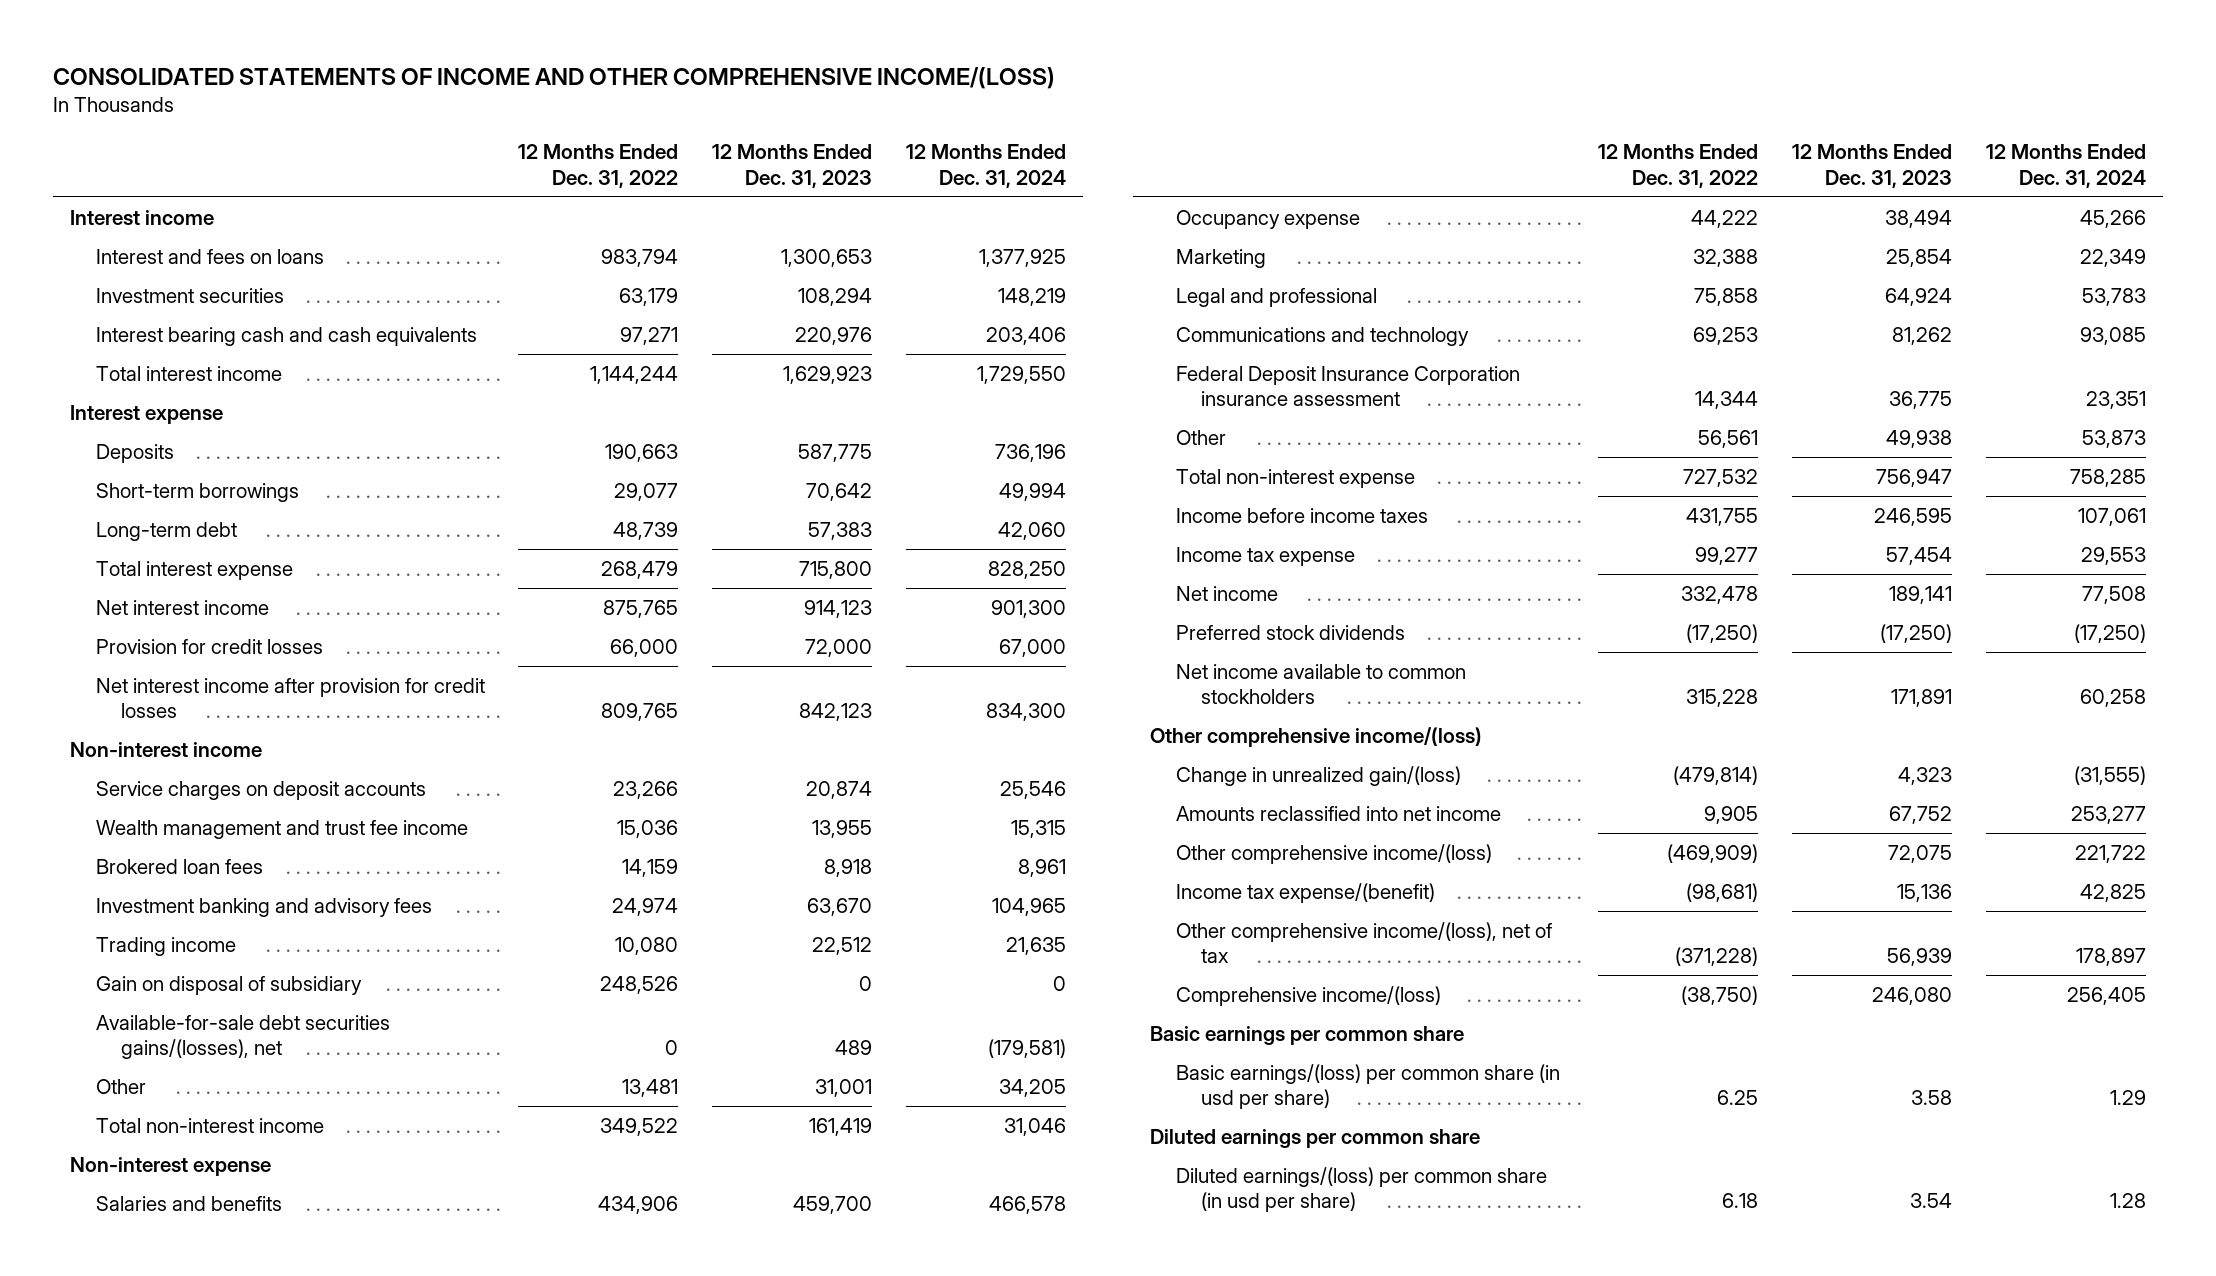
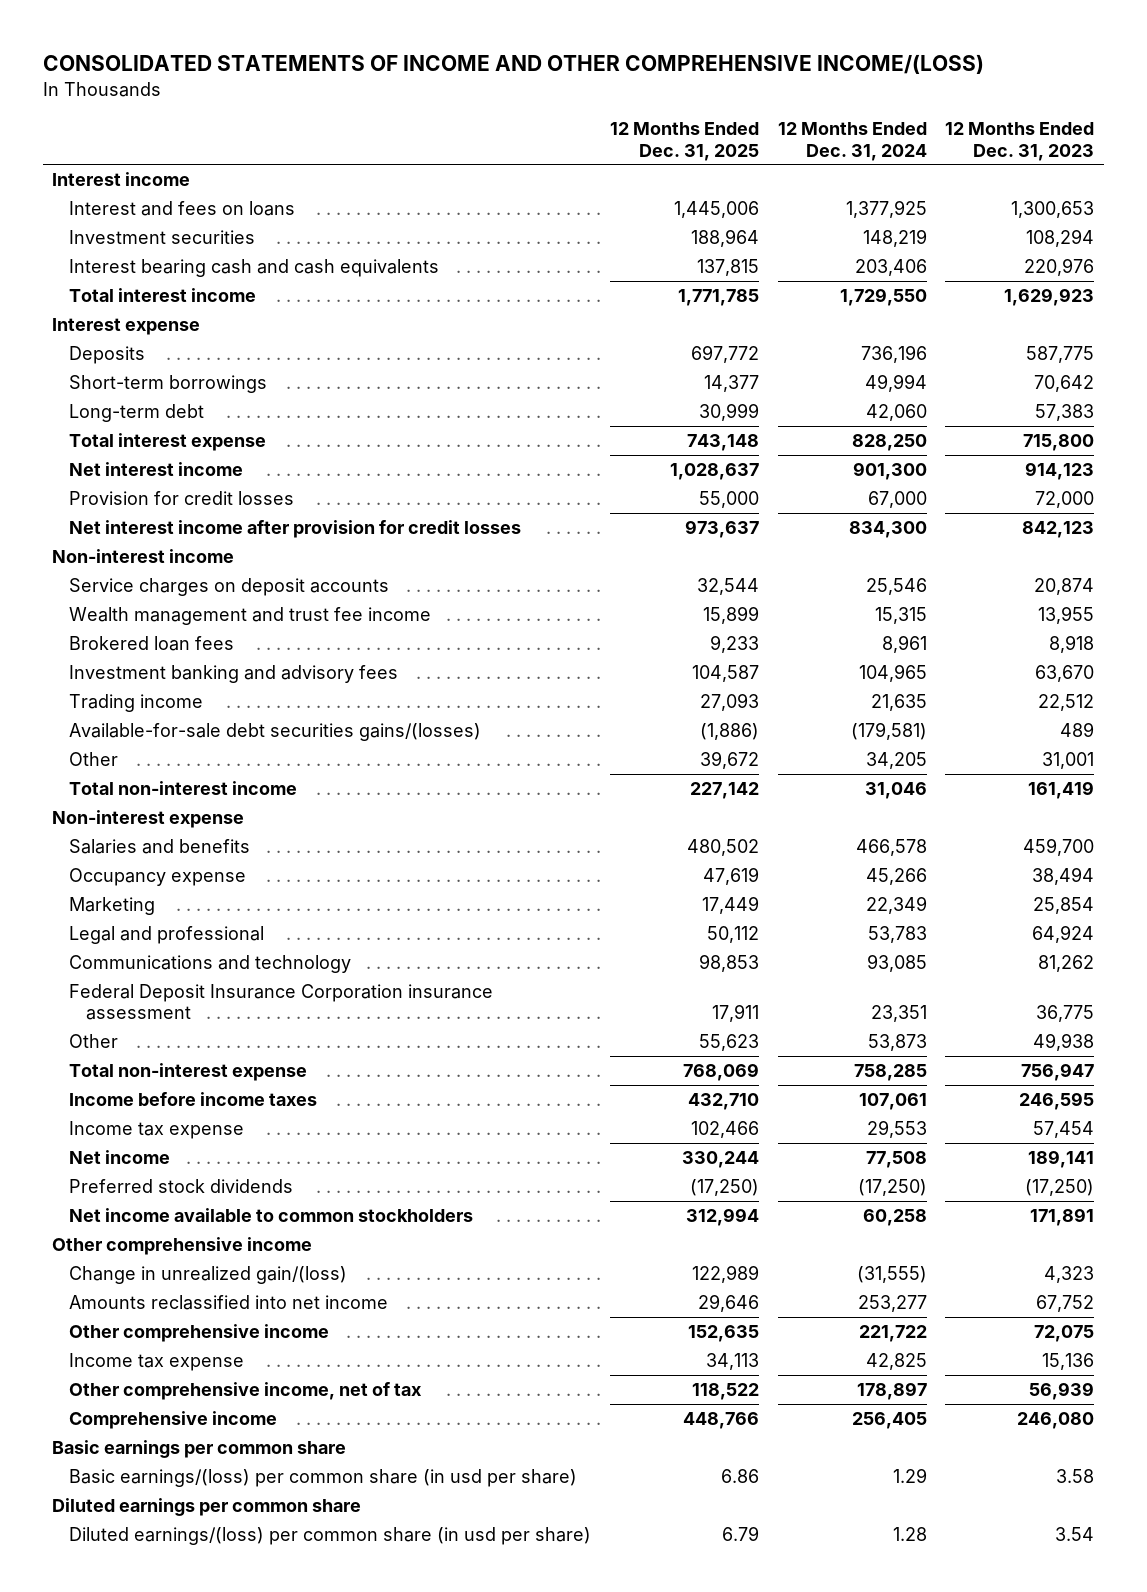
- | 12 Months Ended Dec. 31, 2022 | 12 Months Ended Dec. 31, 2023 | 12 Months Ended Dec. 31, 2024
+ | 12 Months Ended Dec. 31, 2025 | 12 Months Ended Dec. 31, 2024 | 12 Months Ended Dec. 31, 2023
- Gain on disposal of subsidiary | 248,526 | 0 | 0
- Available-for-sale debt securities gains/(losses), net | 0 | 489 | (179,581)
+ Available-for-sale debt securities gains/(losses) | (1,886) | (179,581) | 489
- Other comprehensive income/(loss)
+ Other comprehensive income
- Other comprehensive income/(loss) | (469,909) | 72,075 | 221,722
- Income tax expense/(benefit) | (98,681) | 15,136 | 42,825
- Other comprehensive income/(loss), net of tax | (371,228) | 56,939 | 178,897
- Comprehensive income/(loss) | (38,750) | 246,080 | 256,405
+ Other comprehensive income | 152,635 | 221,722 | 72,075
+ Income tax expense | 34,113 | 42,825 | 15,136
+ Other comprehensive income, net of tax | 118,522 | 178,897 | 56,939
+ Comprehensive income | 448,766 | 256,405 | 246,080

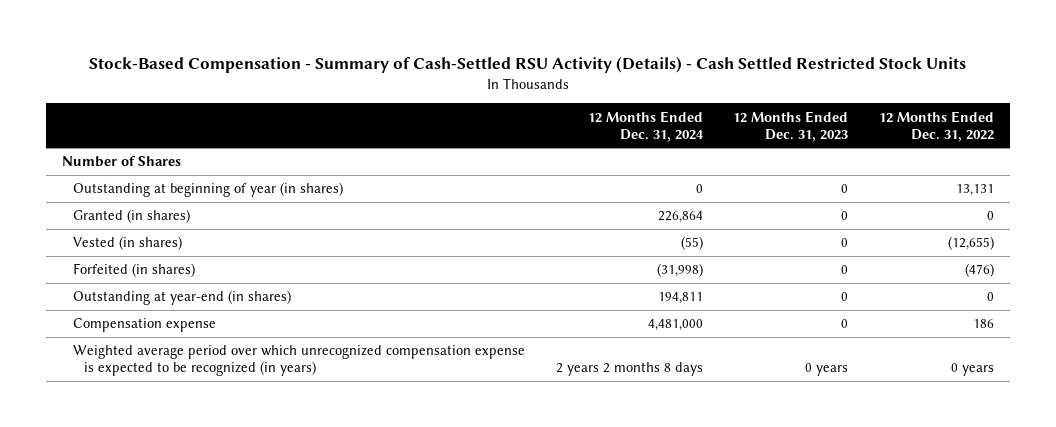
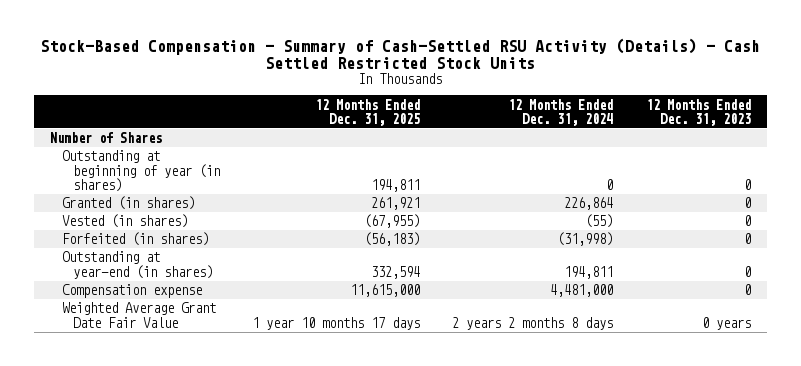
- | 12 Months Ended Dec. 31, 2024 | 12 Months Ended Dec. 31, 2023 | 12 Months Ended Dec. 31, 2022
+ | 12 Months Ended Dec. 31, 2025 | 12 Months Ended Dec. 31, 2024 | 12 Months Ended Dec. 31, 2023
- Weighted average period over which unrecognized compensation expense is expected to be recognized (in years) | 2 years 2 months 8 days | 0 years | 0 years
+ Weighted Average Grant Date Fair Value | 1 year 10 months 17 days | 2 years 2 months 8 days | 0 years

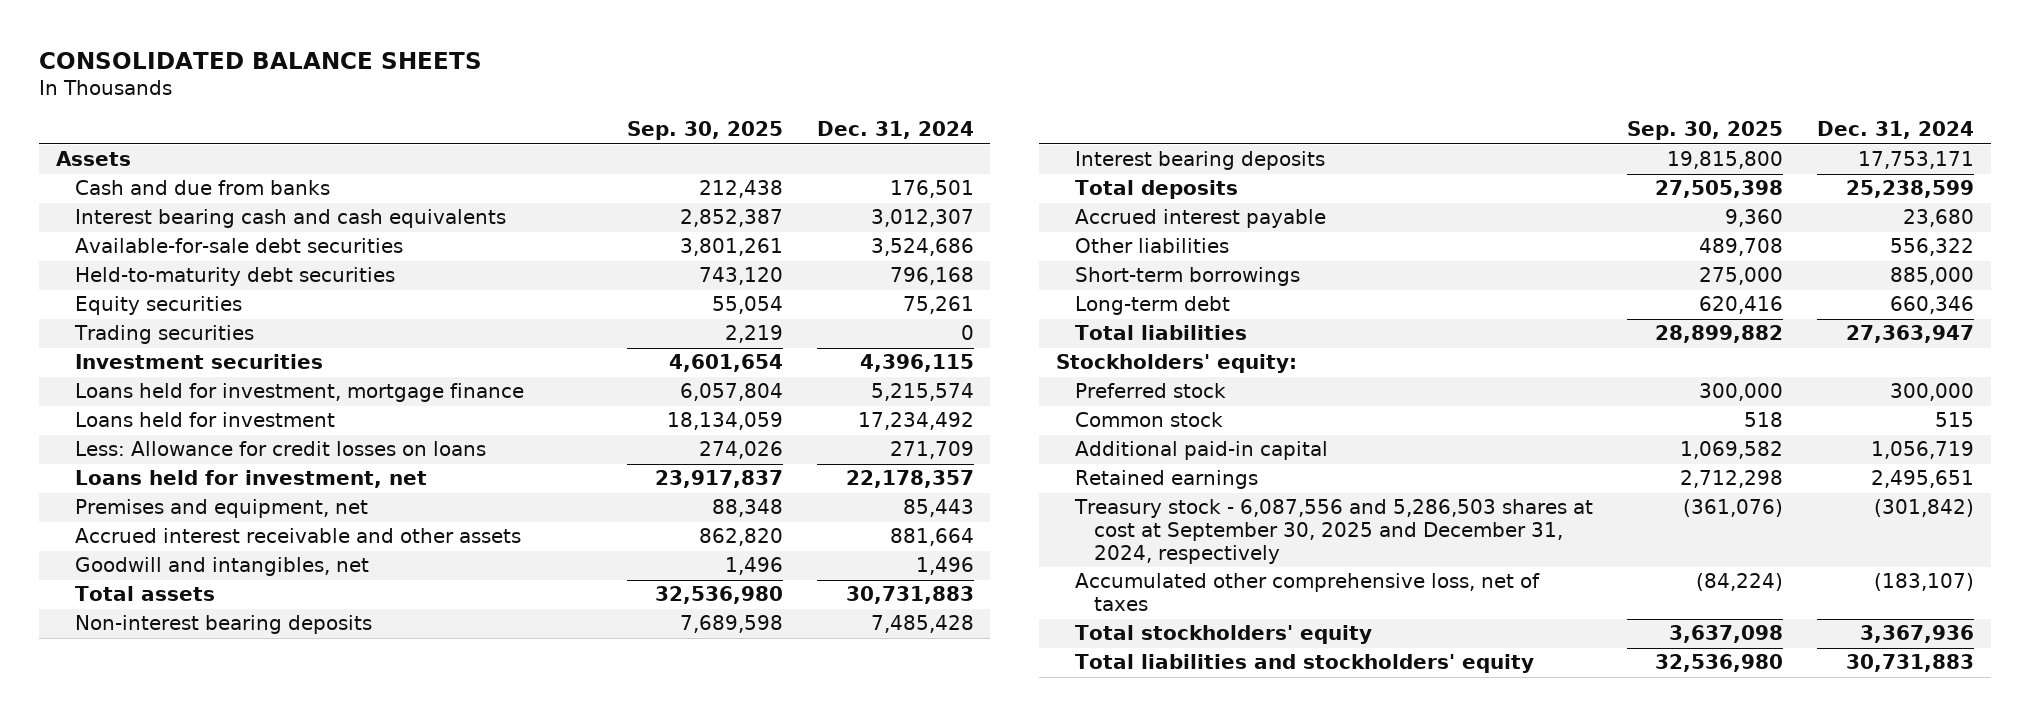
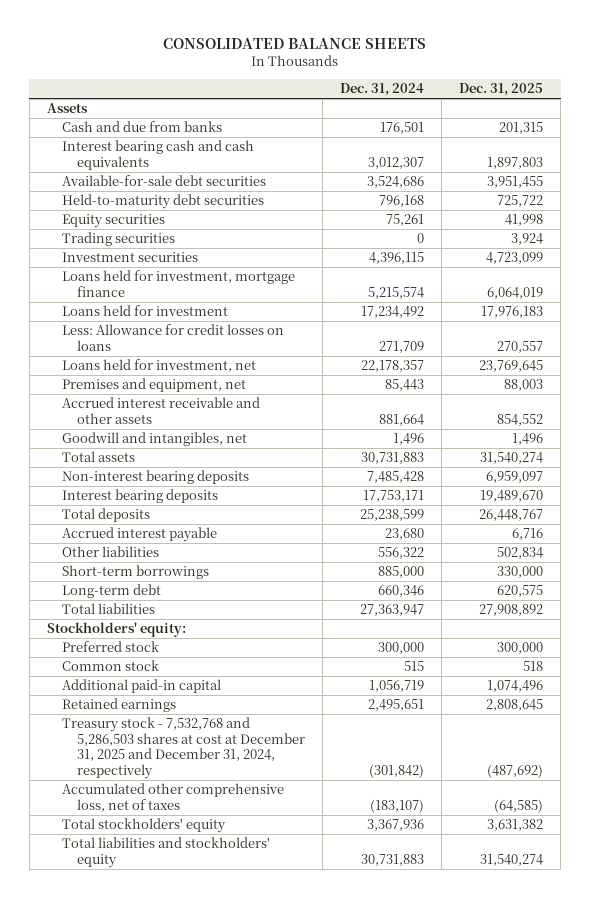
- | Sep. 30, 2025 | Dec. 31, 2024
+ | Dec. 31, 2024 | Dec. 31, 2025
- Treasury stock - 6,087,556 and 5,286,503 shares at cost at September 30, 2025 and December 31, 2024, respectively | (361,076) | (301,842)
+ Treasury stock - 7,532,768 and 5,286,503 shares at cost at December 31, 2025 and December 31, 2024, respectively | (301,842) | (487,692)

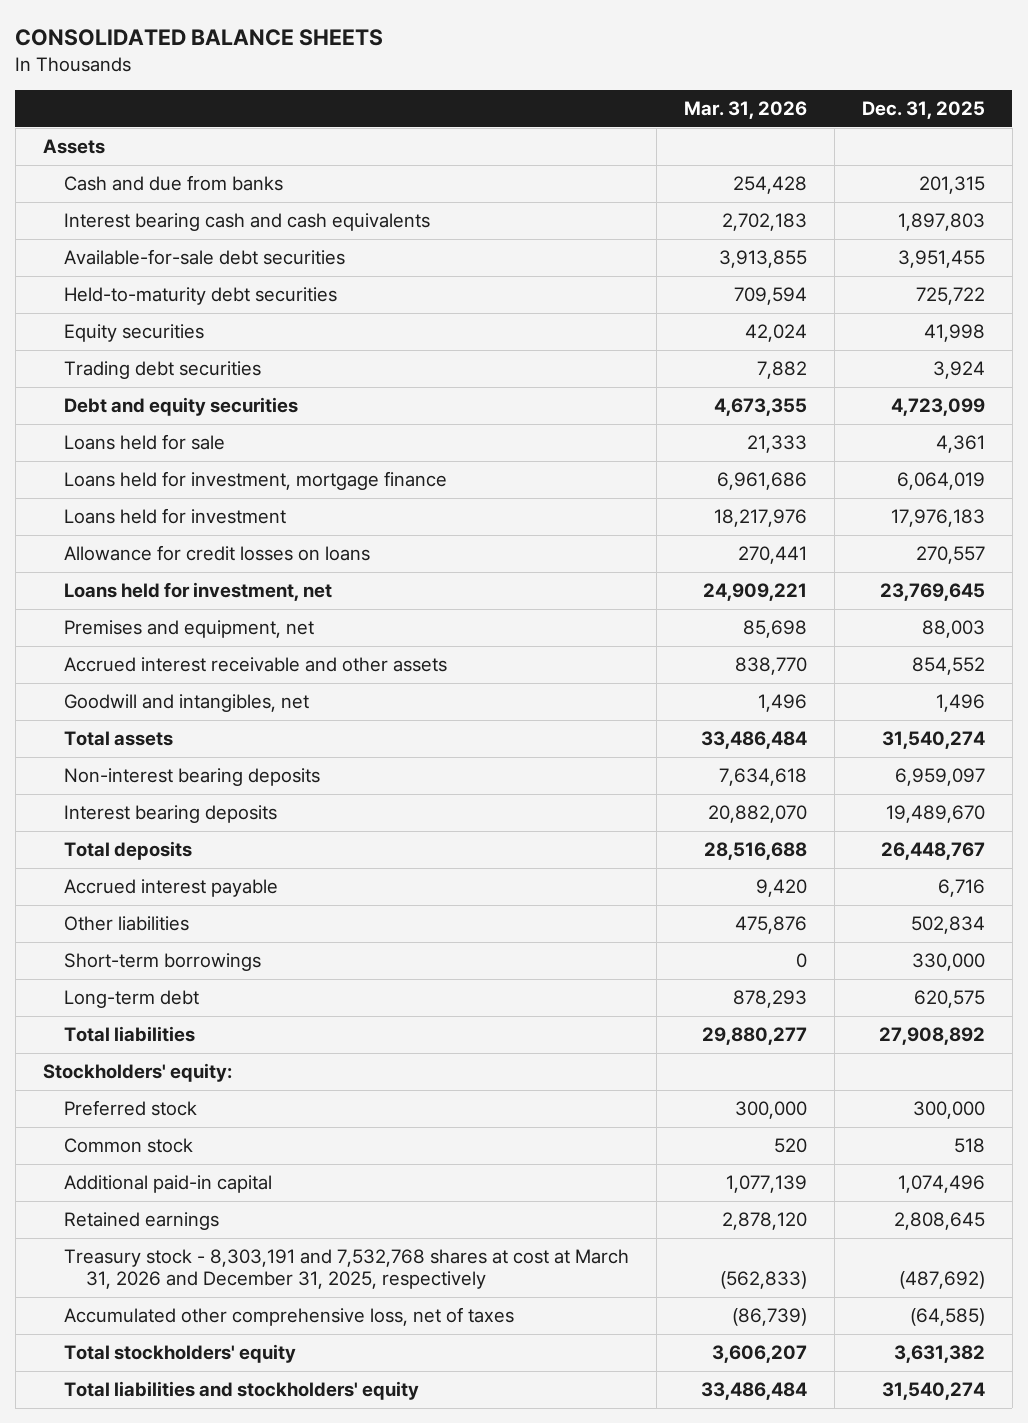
- | Dec. 31, 2024 | Dec. 31, 2025
+ | Mar. 31, 2026 | Dec. 31, 2025
- Trading securities | 0 | 3,924
- Investment securities | 4,396,115 | 4,723,099
+ Trading debt securities | 7,882 | 3,924
+ Debt and equity securities | 4,673,355 | 4,723,099
+ Loans held for sale | 21,333 | 4,361
- Less: Allowance for credit losses on loans | 271,709 | 270,557
+ Allowance for credit losses on loans | 270,441 | 270,557
- Treasury stock - 7,532,768 and 5,286,503 shares at cost at December 31, 2025 and December 31, 2024, respectively | (301,842) | (487,692)
+ Treasury stock - 8,303,191 and 7,532,768 shares at cost at March 31, 2026 and December 31, 2025, respectively | (562,833) | (487,692)

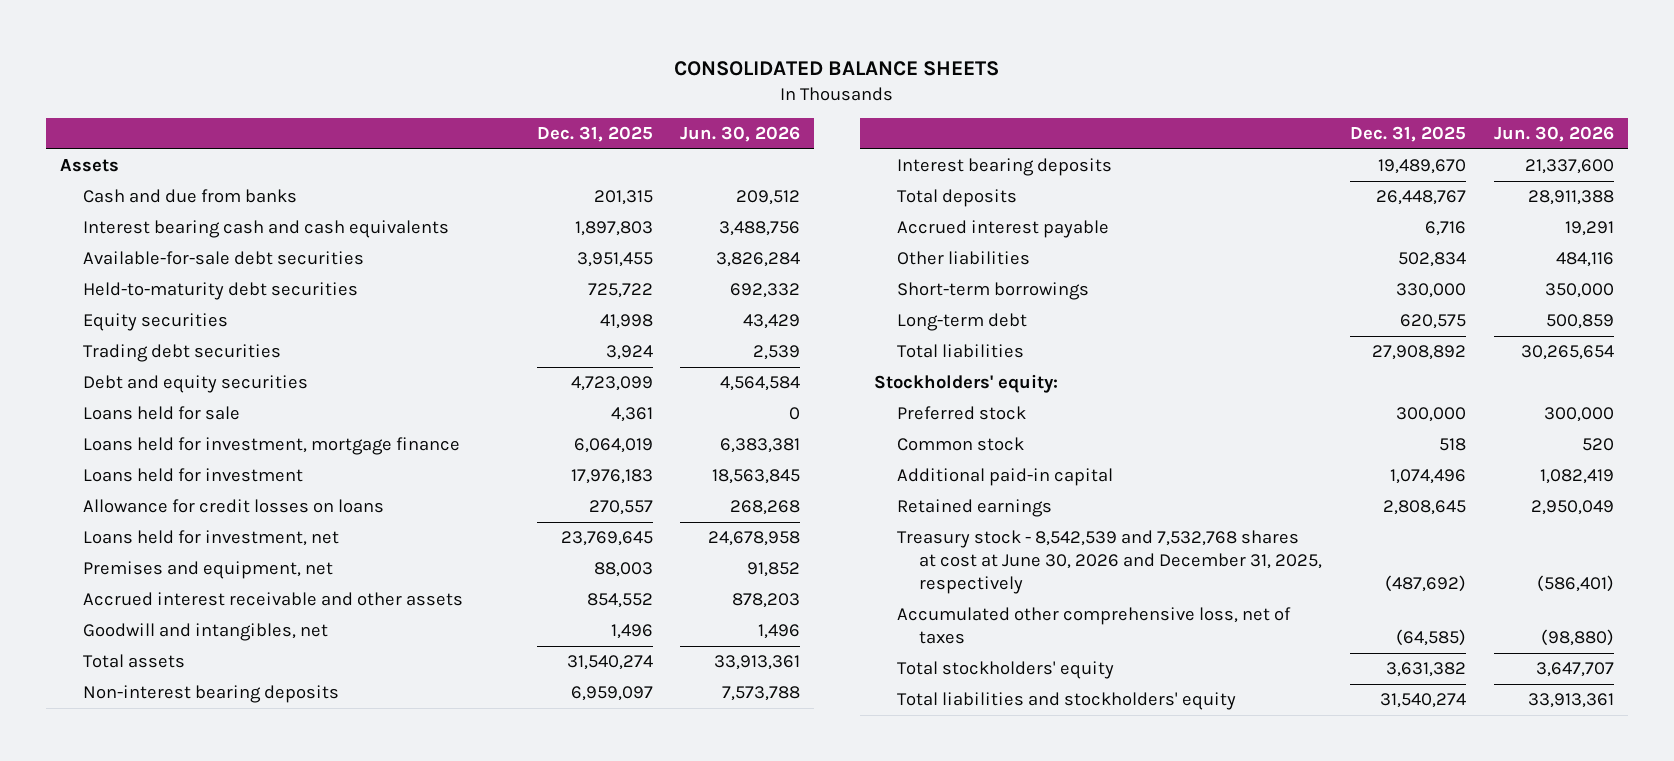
- | Mar. 31, 2026 | Dec. 31, 2025
+ | Dec. 31, 2025 | Jun. 30, 2026
- Treasury stock - 8,303,191 and 7,532,768 shares at cost at March 31, 2026 and December 31, 2025, respectively | (562,833) | (487,692)
+ Treasury stock - 8,542,539 and 7,532,768 shares at cost at June 30, 2026 and December 31, 2025, respectively | (487,692) | (586,401)

